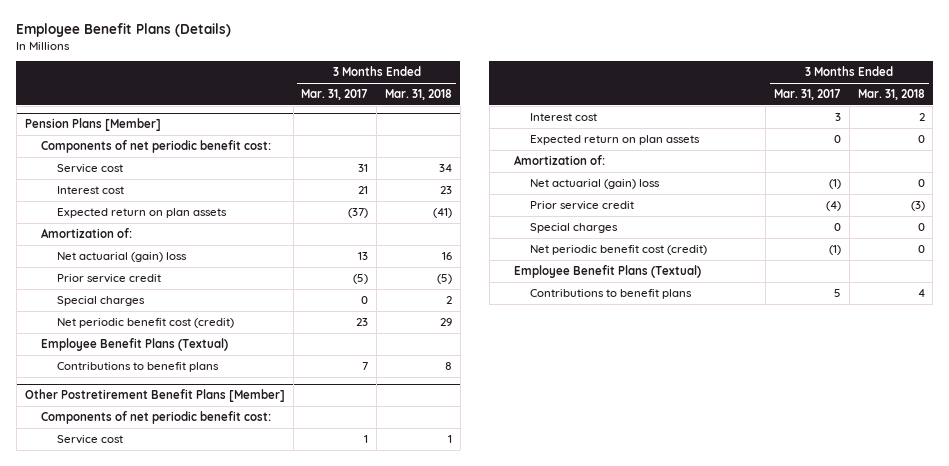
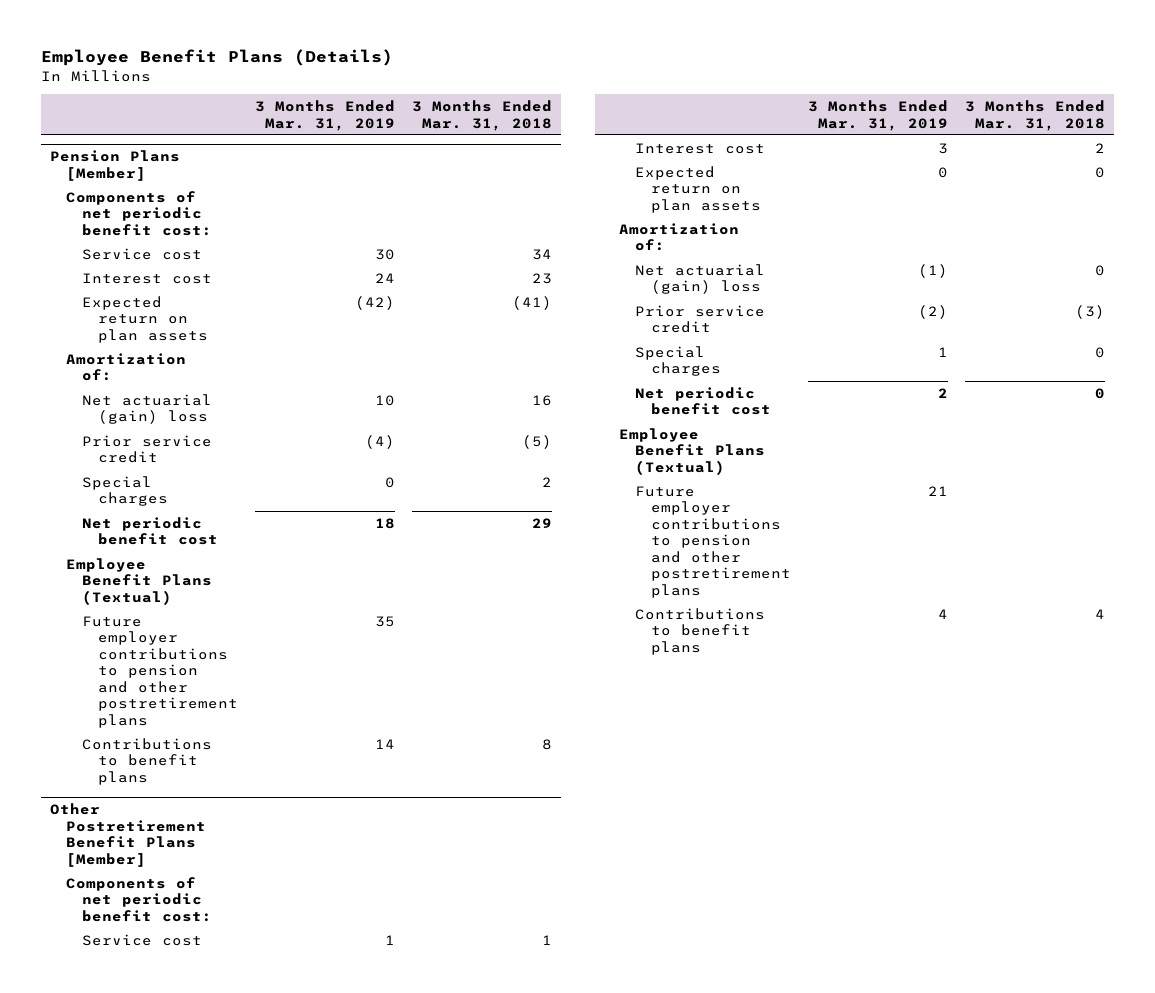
- | 3 Months Ended Mar. 31, 2017 | 3 Months Ended Mar. 31, 2018
+ | 3 Months Ended Mar. 31, 2019 | 3 Months Ended Mar. 31, 2018
@ Pension Plans [Member]
- Net periodic benefit cost (credit) | 23 | 29
+ Net periodic benefit cost | 18 | 29
+ Future employer contributions to pension and other postretirement plans | 35 |
@ Other Postretirement Benefit Plans [Member]
- Net periodic benefit cost (credit) | (1) | 0
+ Net periodic benefit cost | 2 | 0
+ Future employer contributions to pension and other postretirement plans | 21 |

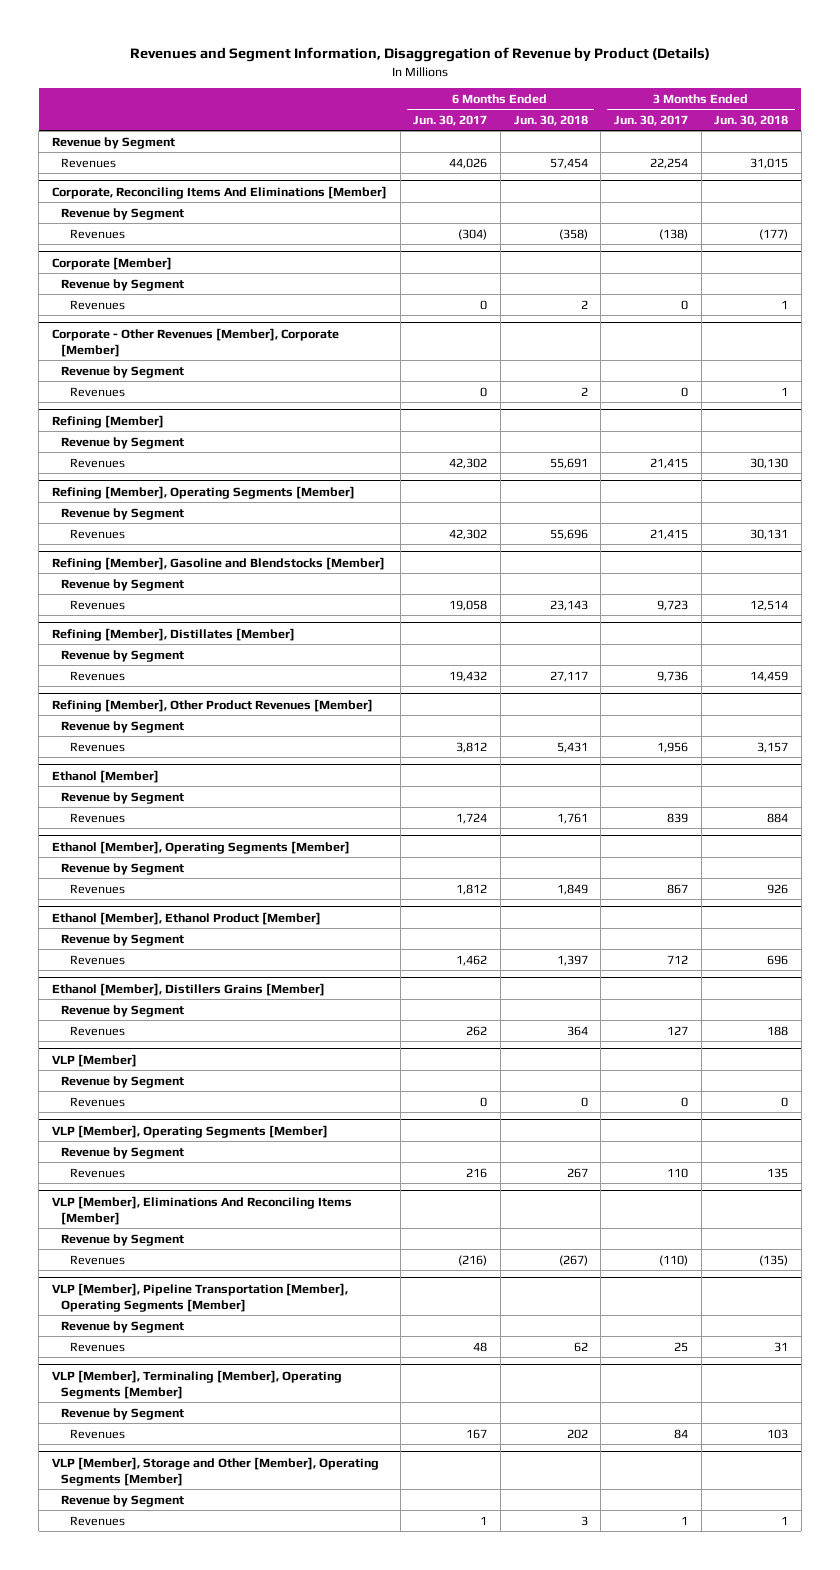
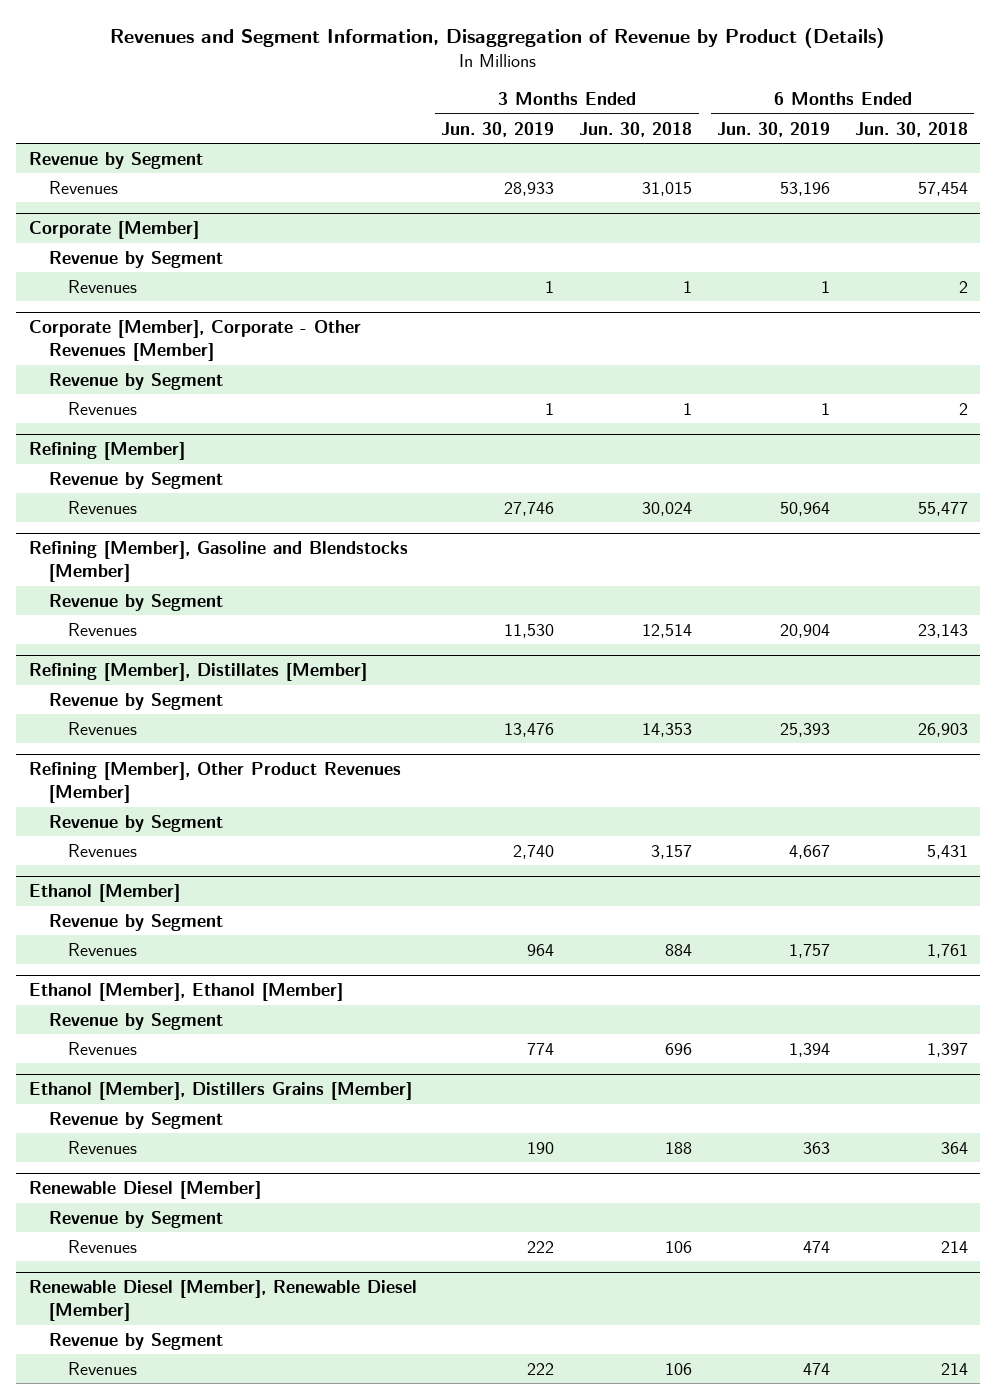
- | 6 Months Ended Jun. 30, 2017 | 6 Months Ended Jun. 30, 2018 | 3 Months Ended Jun. 30, 2017 | 3 Months Ended Jun. 30, 2018
+ | 3 Months Ended Jun. 30, 2019 | 3 Months Ended Jun. 30, 2018 | 6 Months Ended Jun. 30, 2019 | 6 Months Ended Jun. 30, 2018
- Corporate, Reconciling Items And Eliminations [Member]
- Revenue by Segment
- Revenues | (304) | (358) | (138) | (177)
- Corporate - Other Revenues [Member], Corporate [Member]
+ Corporate [Member], Corporate - Other Revenues [Member]
@ Refining [Member]
- Revenues | 42,302 | 55,691 | 21,415 | 30,130
- Refining [Member], Operating Segments [Member]
- Revenue by Segment
- Revenues | 42,302 | 55,696 | 21,415 | 30,131
@ Refining [Member]
+ Revenues | 27,746 | 30,024 | 50,964 | 55,477
@ Refining [Member], Distillates [Member]
- Revenues | 19,432 | 27,117 | 9,736 | 14,459
+ Revenues | 13,476 | 14,353 | 25,393 | 26,903
- Ethanol [Member], Operating Segments [Member]
- Revenue by Segment
- Revenues | 1,812 | 1,849 | 867 | 926
- Ethanol [Member], Ethanol Product [Member]
+ Ethanol [Member], Ethanol [Member]
- VLP [Member]
- Revenue by Segment
- Revenues | 0 | 0 | 0 | 0
- VLP [Member], Operating Segments [Member]
- Revenue by Segment
- Revenues | 216 | 267 | 110 | 135
- VLP [Member], Eliminations And Reconciling Items [Member]
- Revenue by Segment
- Revenues | (216) | (267) | (110) | (135)
- VLP [Member], Pipeline Transportation [Member], Operating Segments [Member]
- Revenue by Segment
- Revenues | 48 | 62 | 25 | 31
- VLP [Member], Terminaling [Member], Operating Segments [Member]
+ Renewable Diesel [Member]
- Revenues | 167 | 202 | 84 | 103
- VLP [Member], Storage and Other [Member], Operating Segments [Member]
+ Revenues | 222 | 106 | 474 | 214
+ Renewable Diesel [Member], Renewable Diesel [Member]
- Revenues | 1 | 3 | 1 | 1
+ Revenues | 222 | 106 | 474 | 214

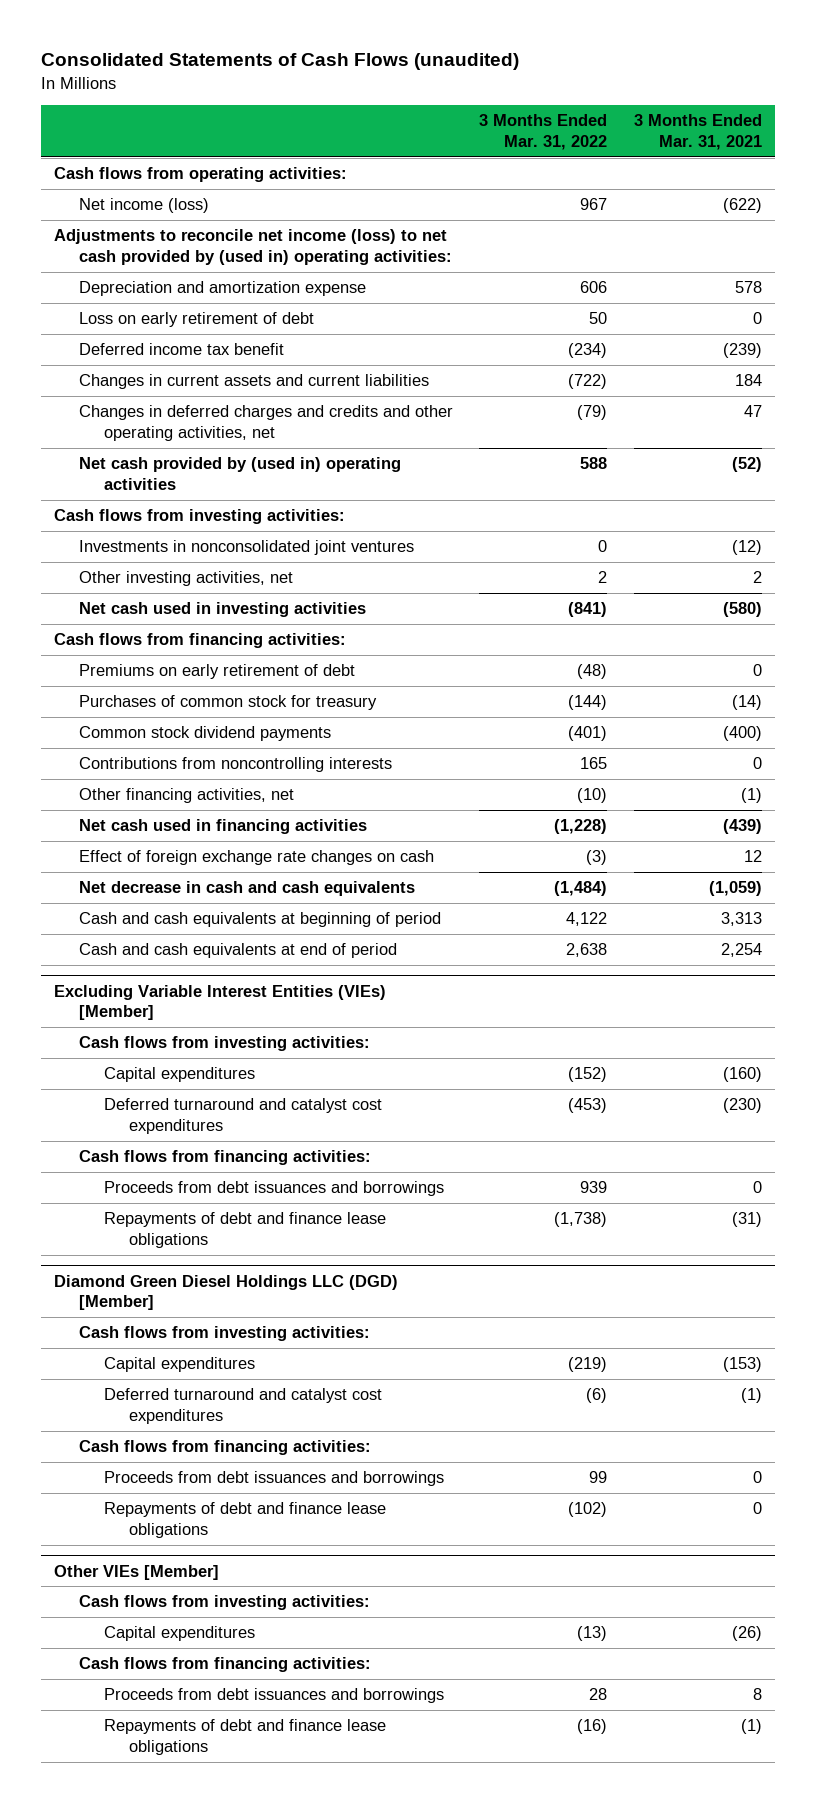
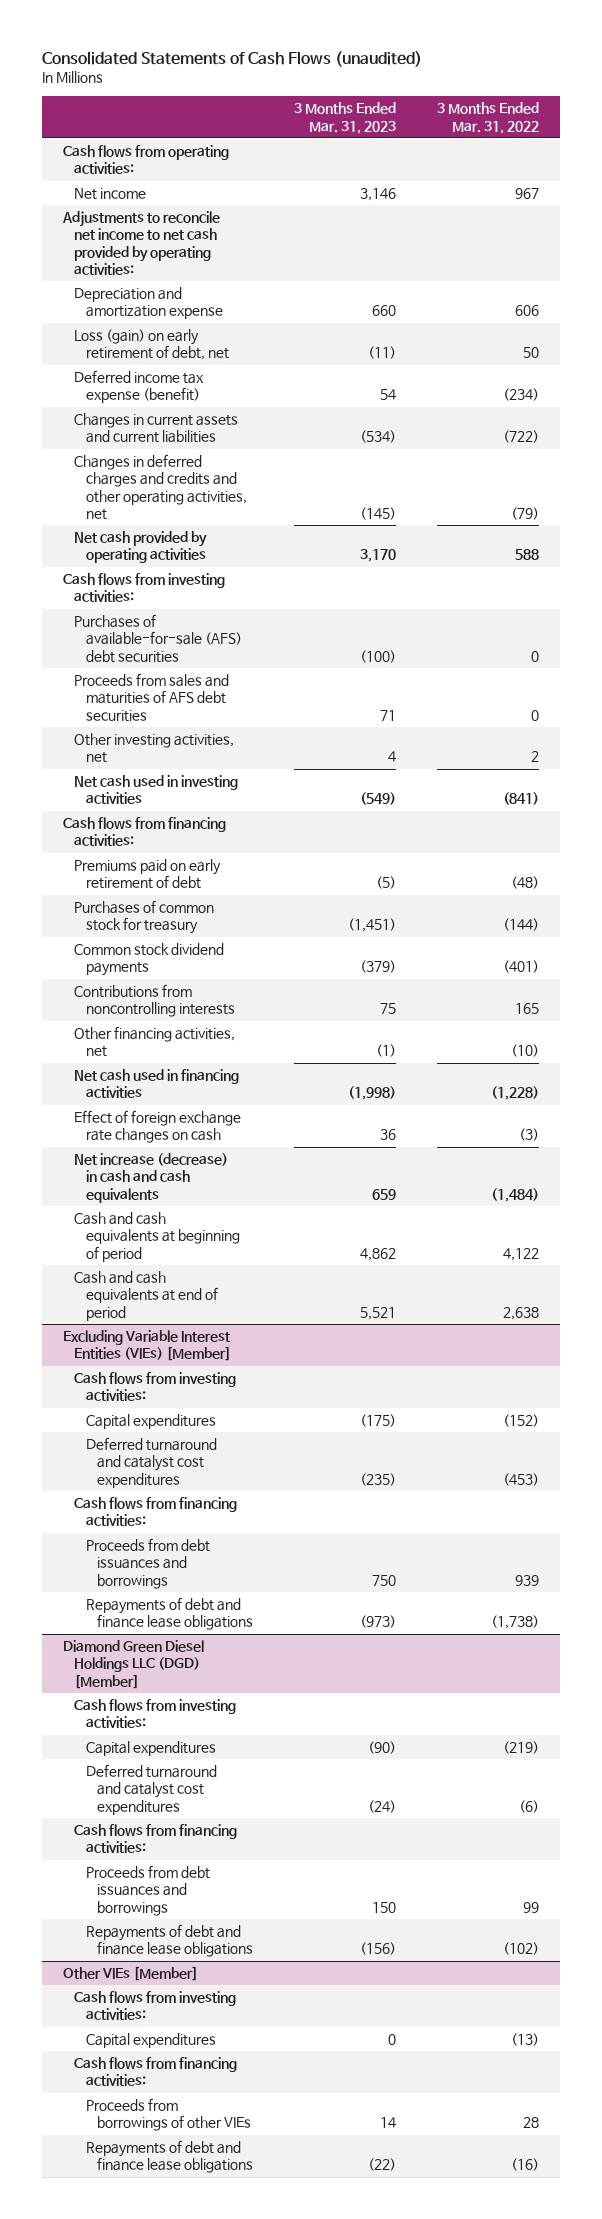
- | 3 Months Ended Mar. 31, 2022 | 3 Months Ended Mar. 31, 2021
+ | 3 Months Ended Mar. 31, 2023 | 3 Months Ended Mar. 31, 2022
- Net income (loss) | 967 | (622)
- Adjustments to reconcile net income (loss) to net cash provided by (used in) operating activities:
+ Net income | 3,146 | 967
+ Adjustments to reconcile net income to net cash provided by operating activities:
- Loss on early retirement of debt | 50 | 0
- Deferred income tax benefit | (234) | (239)
+ Loss (gain) on early retirement of debt, net | (11) | 50
+ Deferred income tax expense (benefit) | 54 | (234)
- Net cash provided by (used in) operating activities | 588 | (52)
+ Net cash provided by operating activities | 3,170 | 588
- Investments in nonconsolidated joint ventures | 0 | (12)
+ Purchases of available-for-sale (AFS) debt securities | (100) | 0
+ Proceeds from sales and maturities of AFS debt securities | 71 | 0
- Premiums on early retirement of debt | (48) | 0
+ Premiums paid on early retirement of debt | (5) | (48)
- Net decrease in cash and cash equivalents | (1,484) | (1,059)
+ Net increase (decrease) in cash and cash equivalents | 659 | (1,484)
@ Other VIEs [Member]
- Proceeds from debt issuances and borrowings | 28 | 8
+ Proceeds from borrowings of other VIEs | 14 | 28

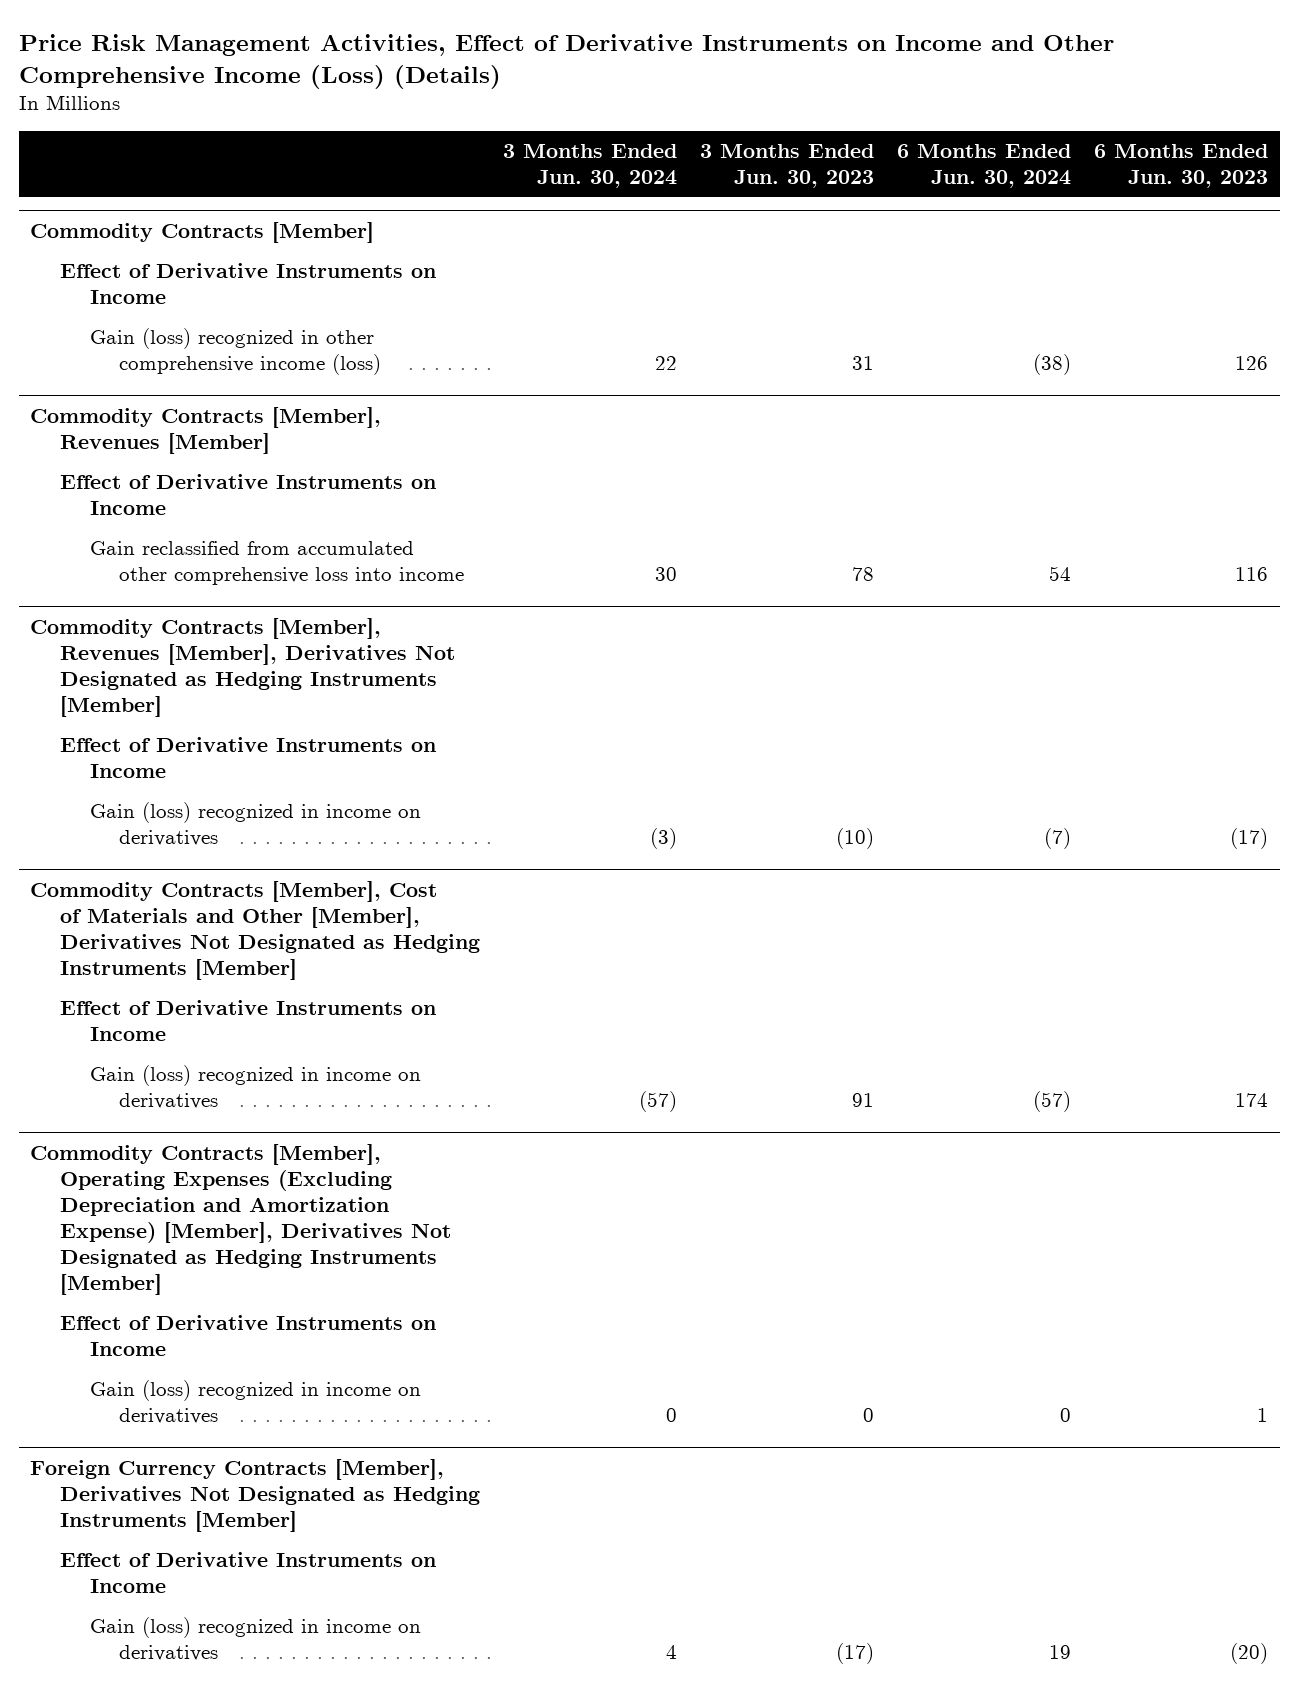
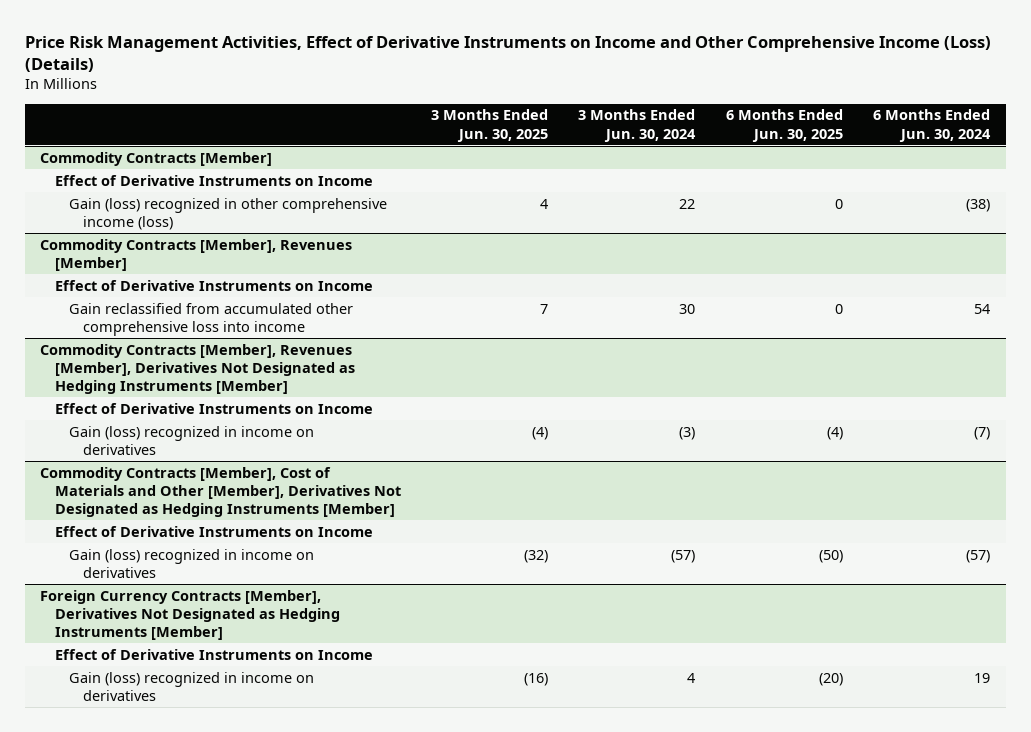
- | 3 Months Ended Jun. 30, 2024 | 3 Months Ended Jun. 30, 2023 | 6 Months Ended Jun. 30, 2024 | 6 Months Ended Jun. 30, 2023
+ | 3 Months Ended Jun. 30, 2025 | 3 Months Ended Jun. 30, 2024 | 6 Months Ended Jun. 30, 2025 | 6 Months Ended Jun. 30, 2024
- Commodity Contracts [Member], Operating Expenses (Excluding Depreciation and Amortization Expense) [Member], Derivatives Not Designated as Hedging Instruments [Member]
- Effect of Derivative Instruments on Income
- Gain (loss) recognized in income on derivatives | 0 | 0 | 0 | 1

